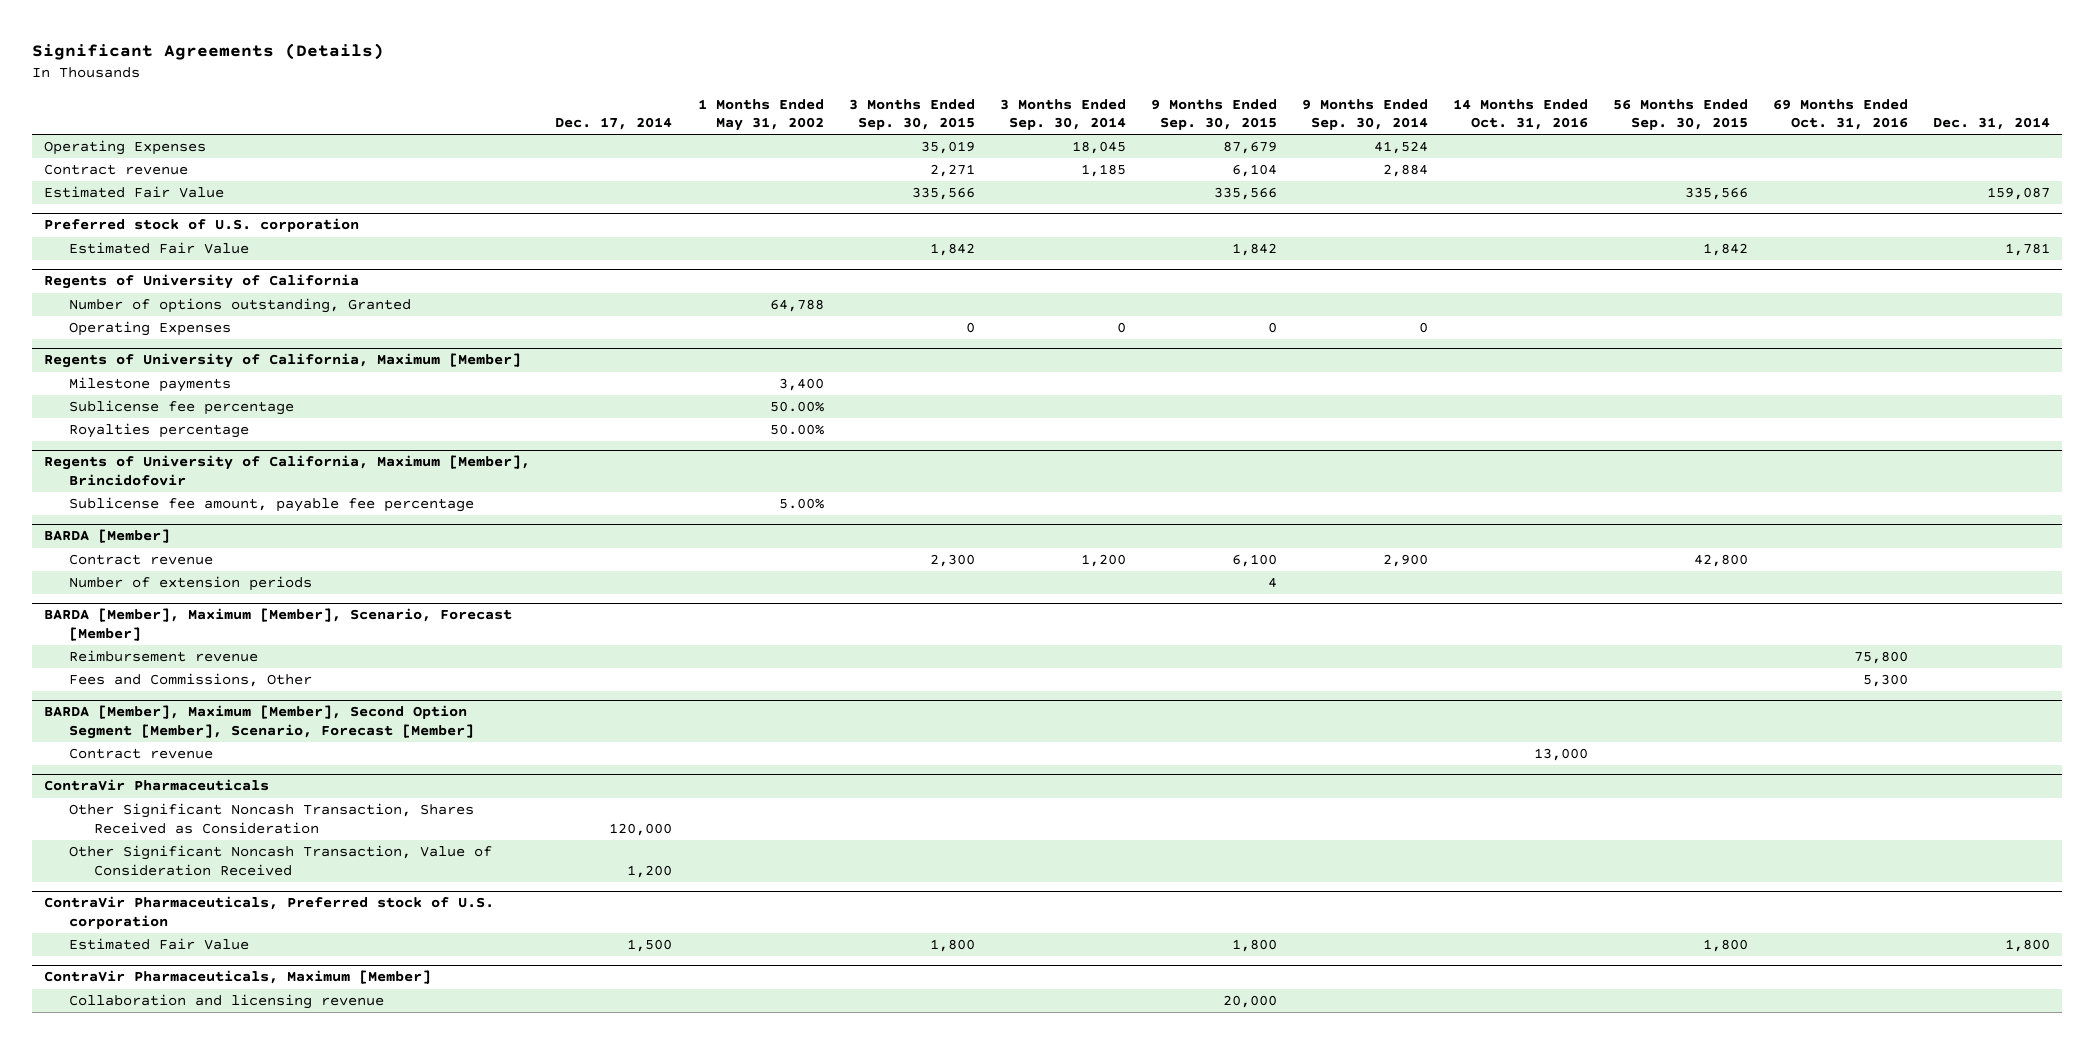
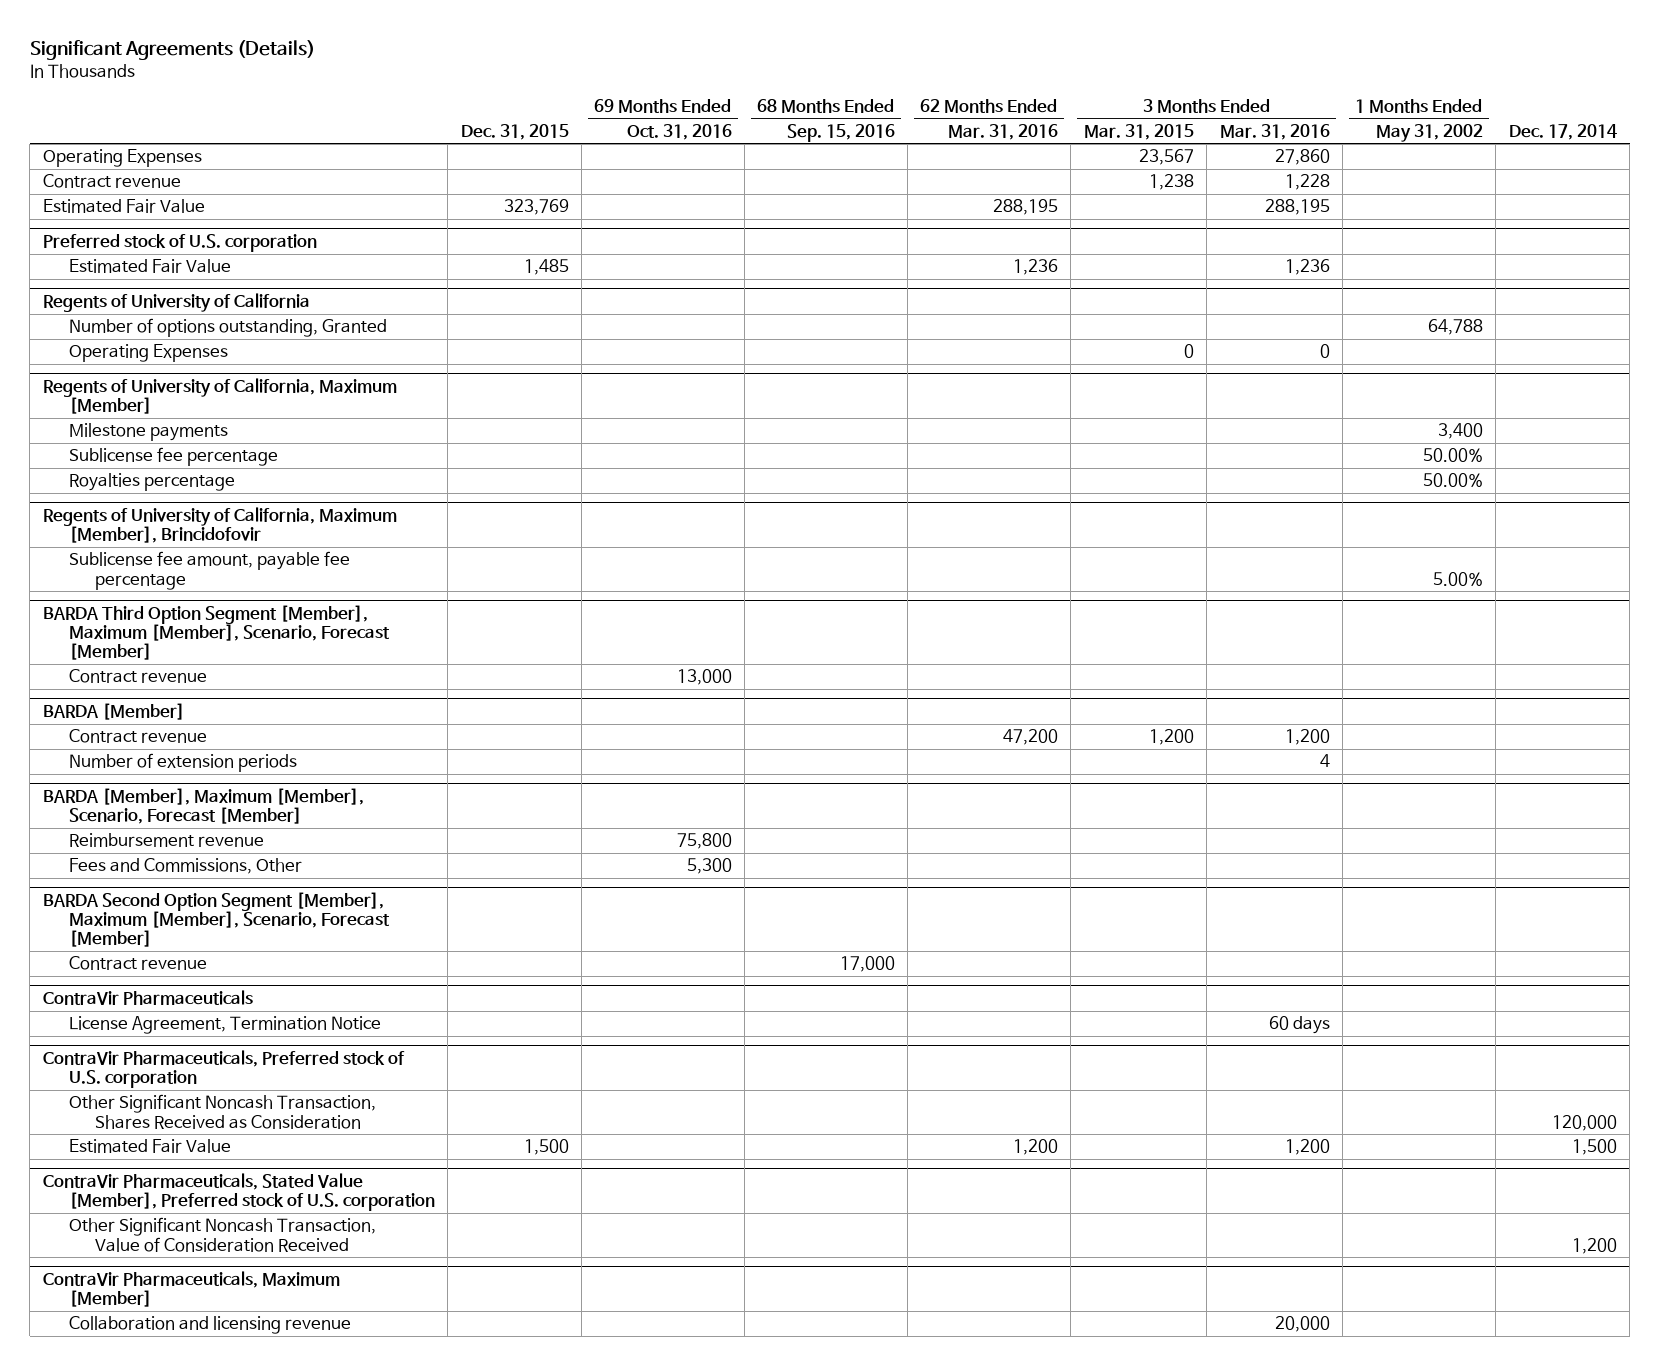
- | Dec. 17, 2014 | 1 Months Ended May 31, 2002 | 3 Months Ended Sep. 30, 2015 | 3 Months Ended Sep. 30, 2014 | 9 Months Ended Sep. 30, 2015 | 9 Months Ended Sep. 30, 2014 | 14 Months Ended Oct. 31, 2016 | 56 Months Ended Sep. 30, 2015 | 69 Months Ended Oct. 31, 2016 | Dec. 31, 2014
+ | Dec. 31, 2015 | 69 Months Ended Oct. 31, 2016 | 68 Months Ended Sep. 15, 2016 | 62 Months Ended Mar. 31, 2016 | 3 Months Ended Mar. 31, 2015 | 3 Months Ended Mar. 31, 2016 | 1 Months Ended May 31, 2002 | Dec. 17, 2014
+ BARDA Third Option Segment [Member], Maximum [Member], Scenario, Forecast [Member]
+ Contract revenue | | 13,000 | | | | | |
- BARDA [Member], Maximum [Member], Second Option Segment [Member], Scenario, Forecast [Member]
+ BARDA Second Option Segment [Member], Maximum [Member], Scenario, Forecast [Member]
@ ContraVir Pharmaceuticals
- Other Significant Noncash Transaction, Shares Received as Consideration | 120,000 | | | | | | | | |
- Other Significant Noncash Transaction, Value of Consideration Received | 1,200 | | | | | | | | |
+ License Agreement, Termination Notice | | | | | | 60 days | |
@ ContraVir Pharmaceuticals, Preferred stock of U.S. corporation
+ Other Significant Noncash Transaction, Shares Received as Consideration | | | | | | | | 120,000
+ ContraVir Pharmaceuticals, Stated Value [Member], Preferred stock of U.S. corporation
+ Other Significant Noncash Transaction, Value of Consideration Received | | | | | | | | 1,200

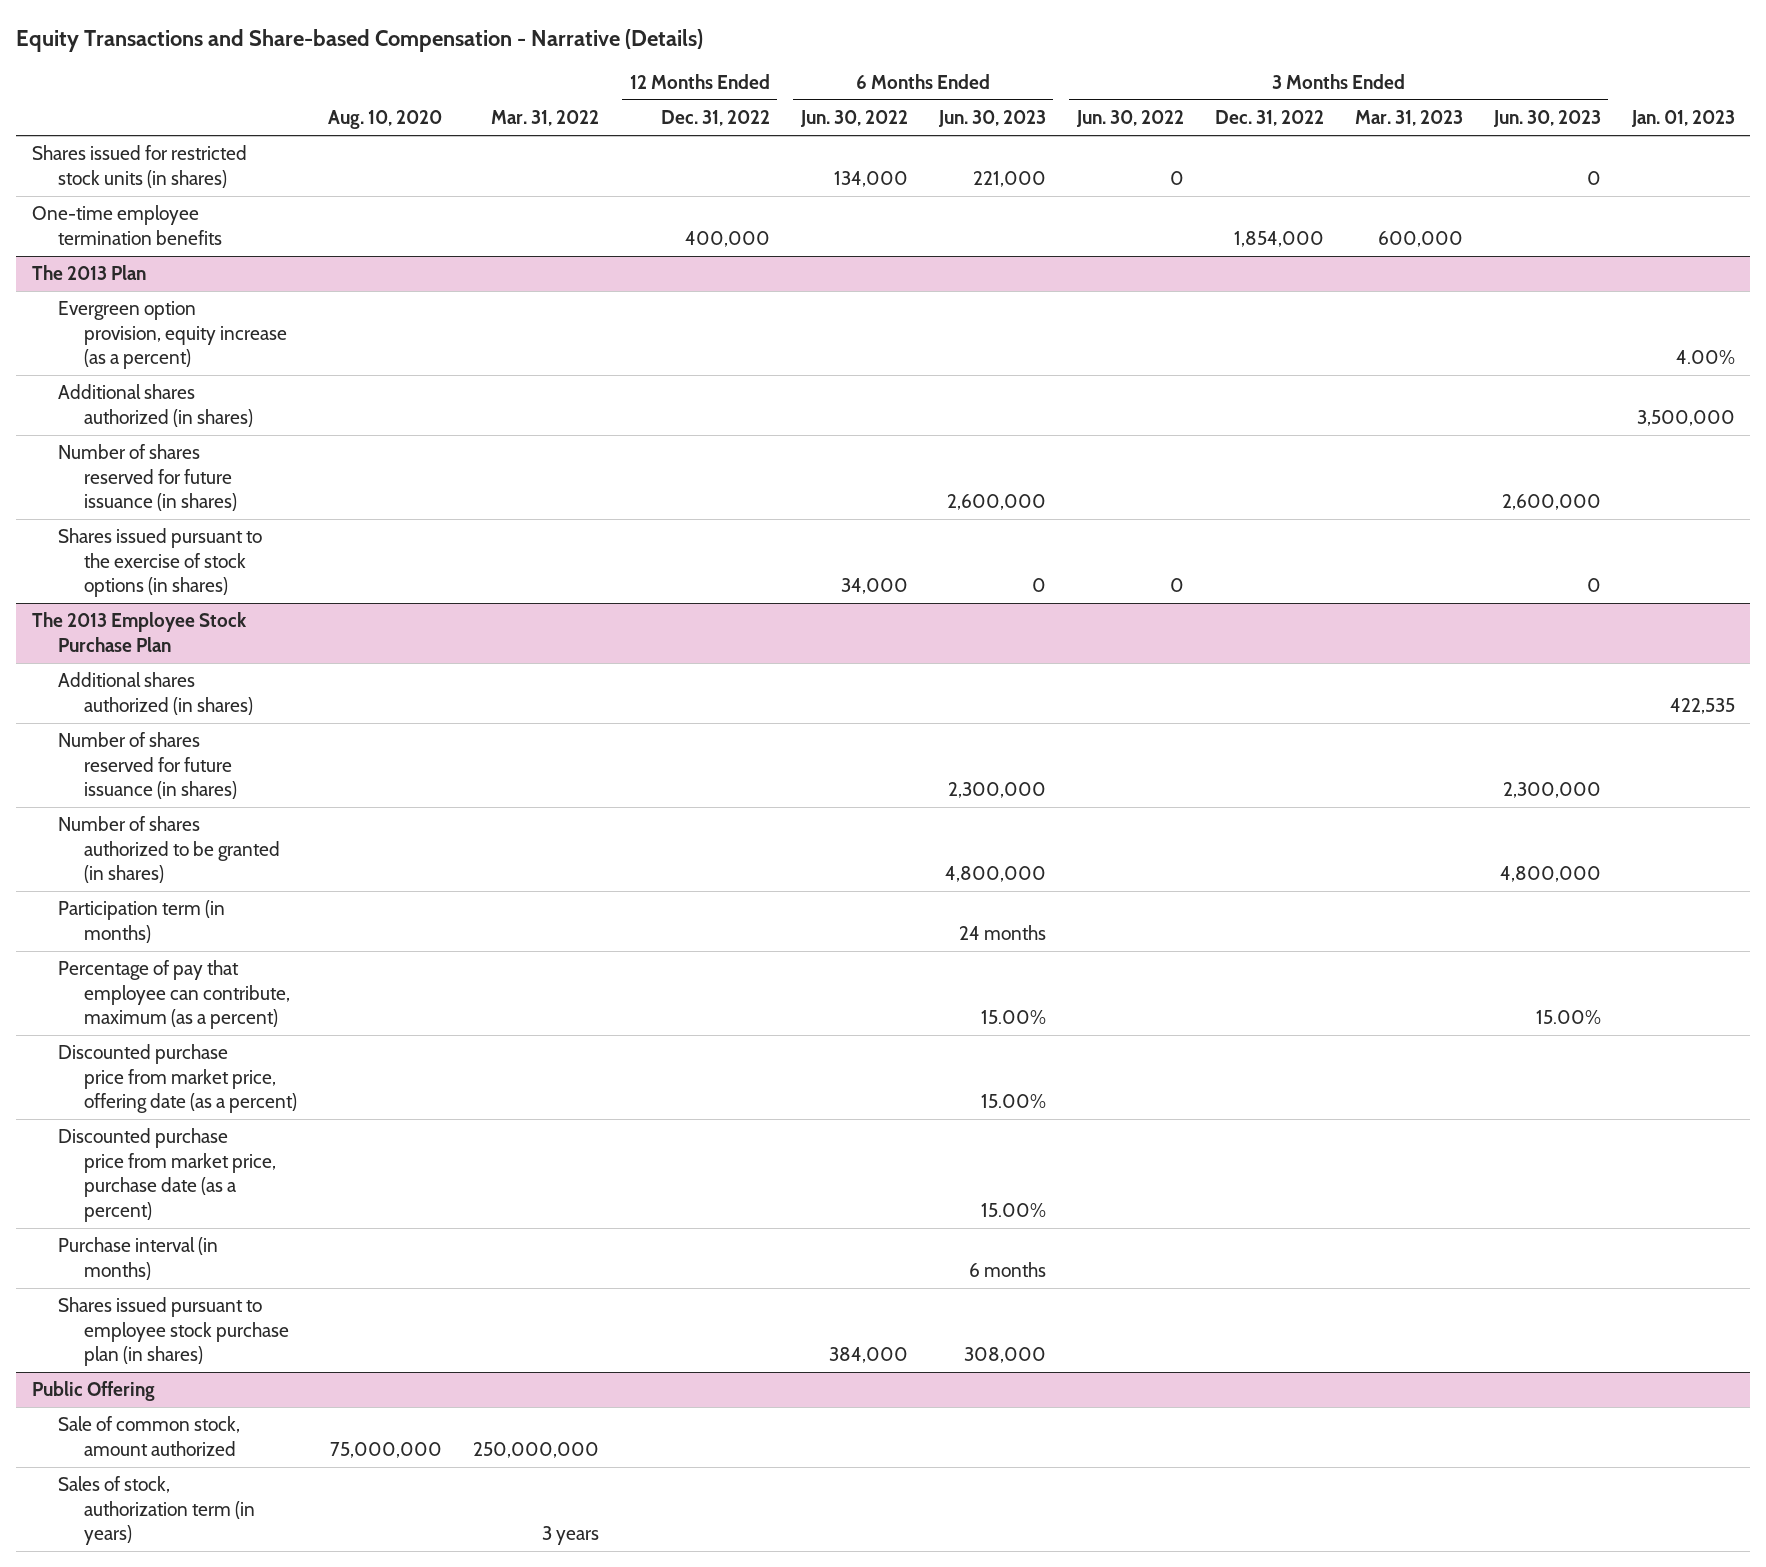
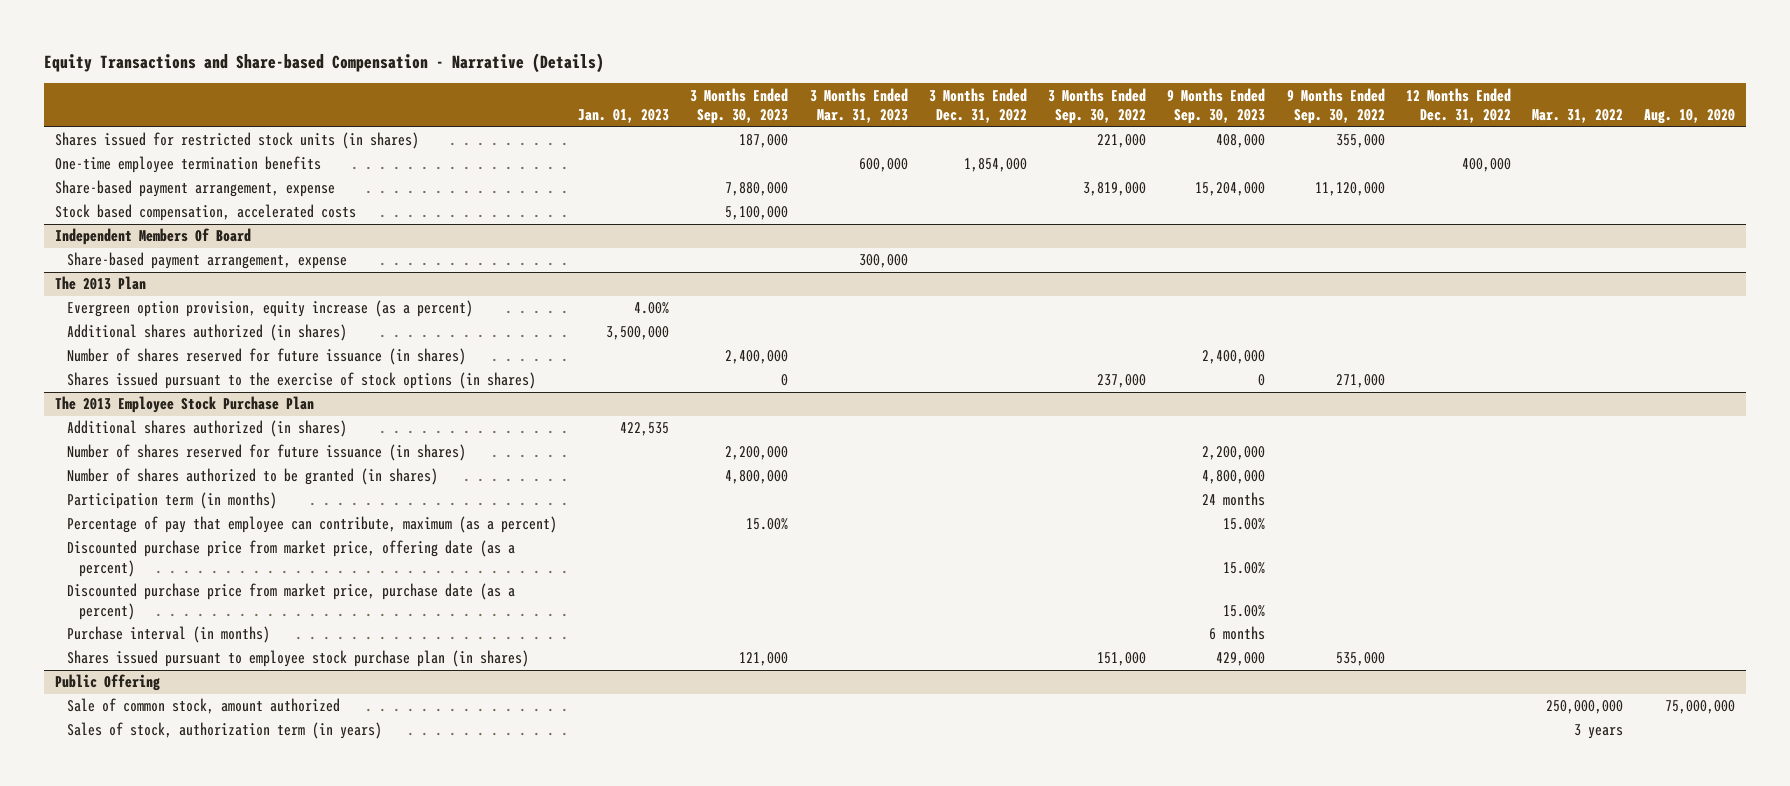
- | Aug. 10, 2020 | Mar. 31, 2022 | 12 Months Ended Dec. 31, 2022 | 6 Months Ended Jun. 30, 2022 | 6 Months Ended Jun. 30, 2023 | 3 Months Ended Jun. 30, 2022 | 3 Months Ended Dec. 31, 2022 | 3 Months Ended Mar. 31, 2023 | 3 Months Ended Jun. 30, 2023 | Jan. 01, 2023
+ | Jan. 01, 2023 | 3 Months Ended Sep. 30, 2023 | 3 Months Ended Mar. 31, 2023 | 3 Months Ended Dec. 31, 2022 | 3 Months Ended Sep. 30, 2022 | 9 Months Ended Sep. 30, 2023 | 9 Months Ended Sep. 30, 2022 | 12 Months Ended Dec. 31, 2022 | Mar. 31, 2022 | Aug. 10, 2020
+ Share-based payment arrangement, expense | | 7,880,000 | | | 3,819,000 | 15,204,000 | 11,120,000 | | |
+ Stock based compensation, accelerated costs | | 5,100,000 | | | | | | | |
+ Independent Members Of Board
+ Share-based payment arrangement, expense | | | 300,000 | | | | | | |

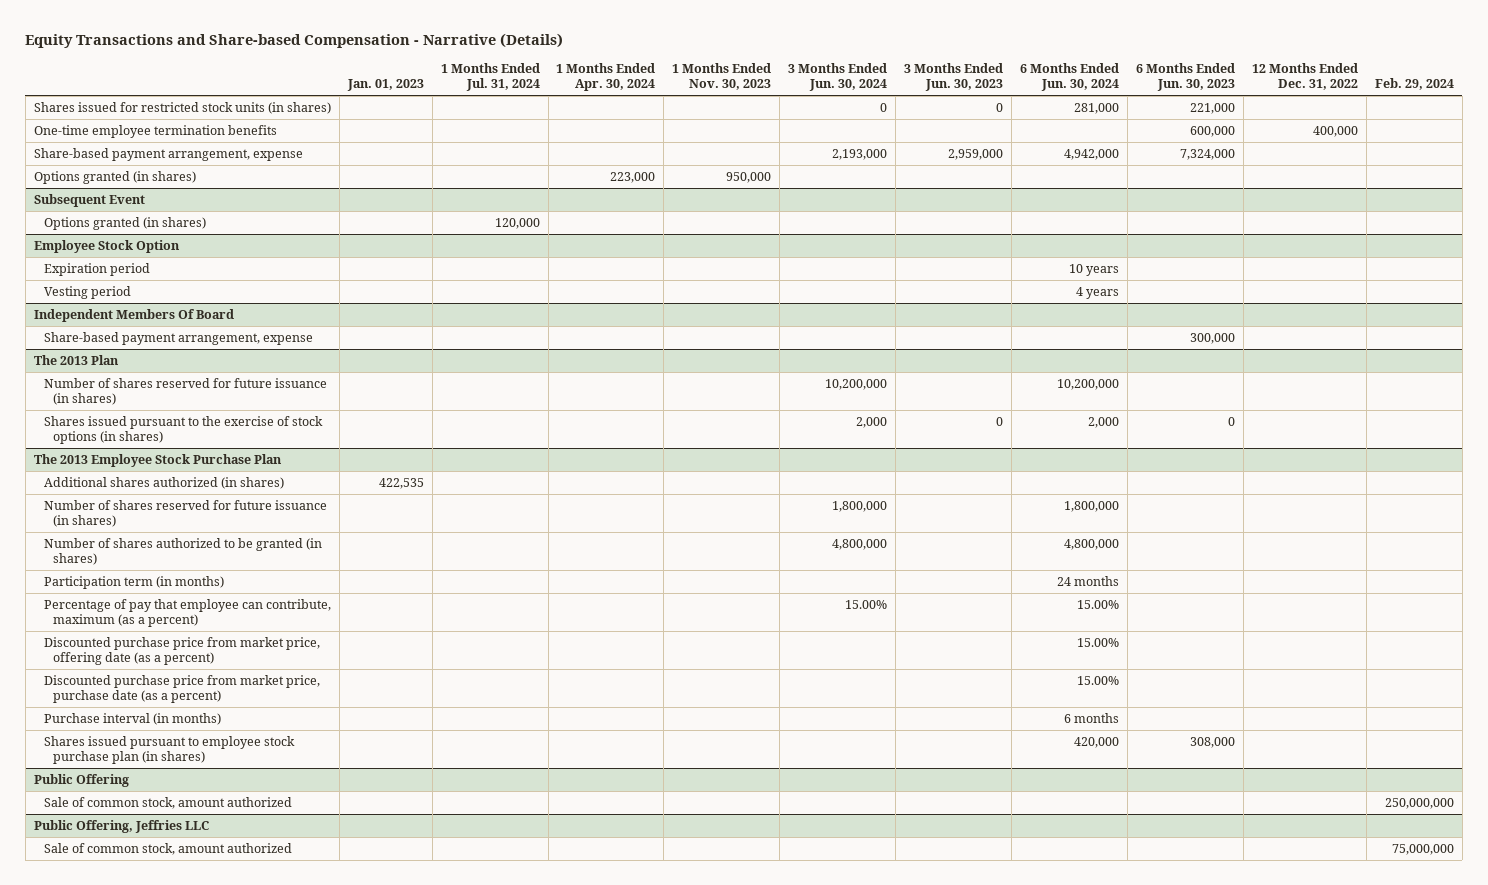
- | Jan. 01, 2023 | 3 Months Ended Sep. 30, 2023 | 3 Months Ended Mar. 31, 2023 | 3 Months Ended Dec. 31, 2022 | 3 Months Ended Sep. 30, 2022 | 9 Months Ended Sep. 30, 2023 | 9 Months Ended Sep. 30, 2022 | 12 Months Ended Dec. 31, 2022 | Mar. 31, 2022 | Aug. 10, 2020
+ | Jan. 01, 2023 | 1 Months Ended Jul. 31, 2024 | 1 Months Ended Apr. 30, 2024 | 1 Months Ended Nov. 30, 2023 | 3 Months Ended Jun. 30, 2024 | 3 Months Ended Jun. 30, 2023 | 6 Months Ended Jun. 30, 2024 | 6 Months Ended Jun. 30, 2023 | 12 Months Ended Dec. 31, 2022 | Feb. 29, 2024
- Stock based compensation, accelerated costs | | 5,100,000 | | | | | | | |
+ Options granted (in shares) | | | 223,000 | 950,000 | | | | | |
+ Subsequent Event
+ Options granted (in shares) | | 120,000 | | | | | | | |
+ Employee Stock Option
+ Expiration period | | | | | | | 10 years | | |
+ Vesting period | | | | | | | 4 years | | |
@ The 2013 Plan
- Evergreen option provision, equity increase (as a percent) | 4.00% | | | | | | | | |
- Additional shares authorized (in shares) | 3,500,000 | | | | | | | | |
@ Public Offering
- Sales of stock, authorization term (in years) | | | | | | | | | 3 years |
+ Public Offering, Jeffries LLC
+ Sale of common stock, amount authorized | | | | | | | | | | 75,000,000

